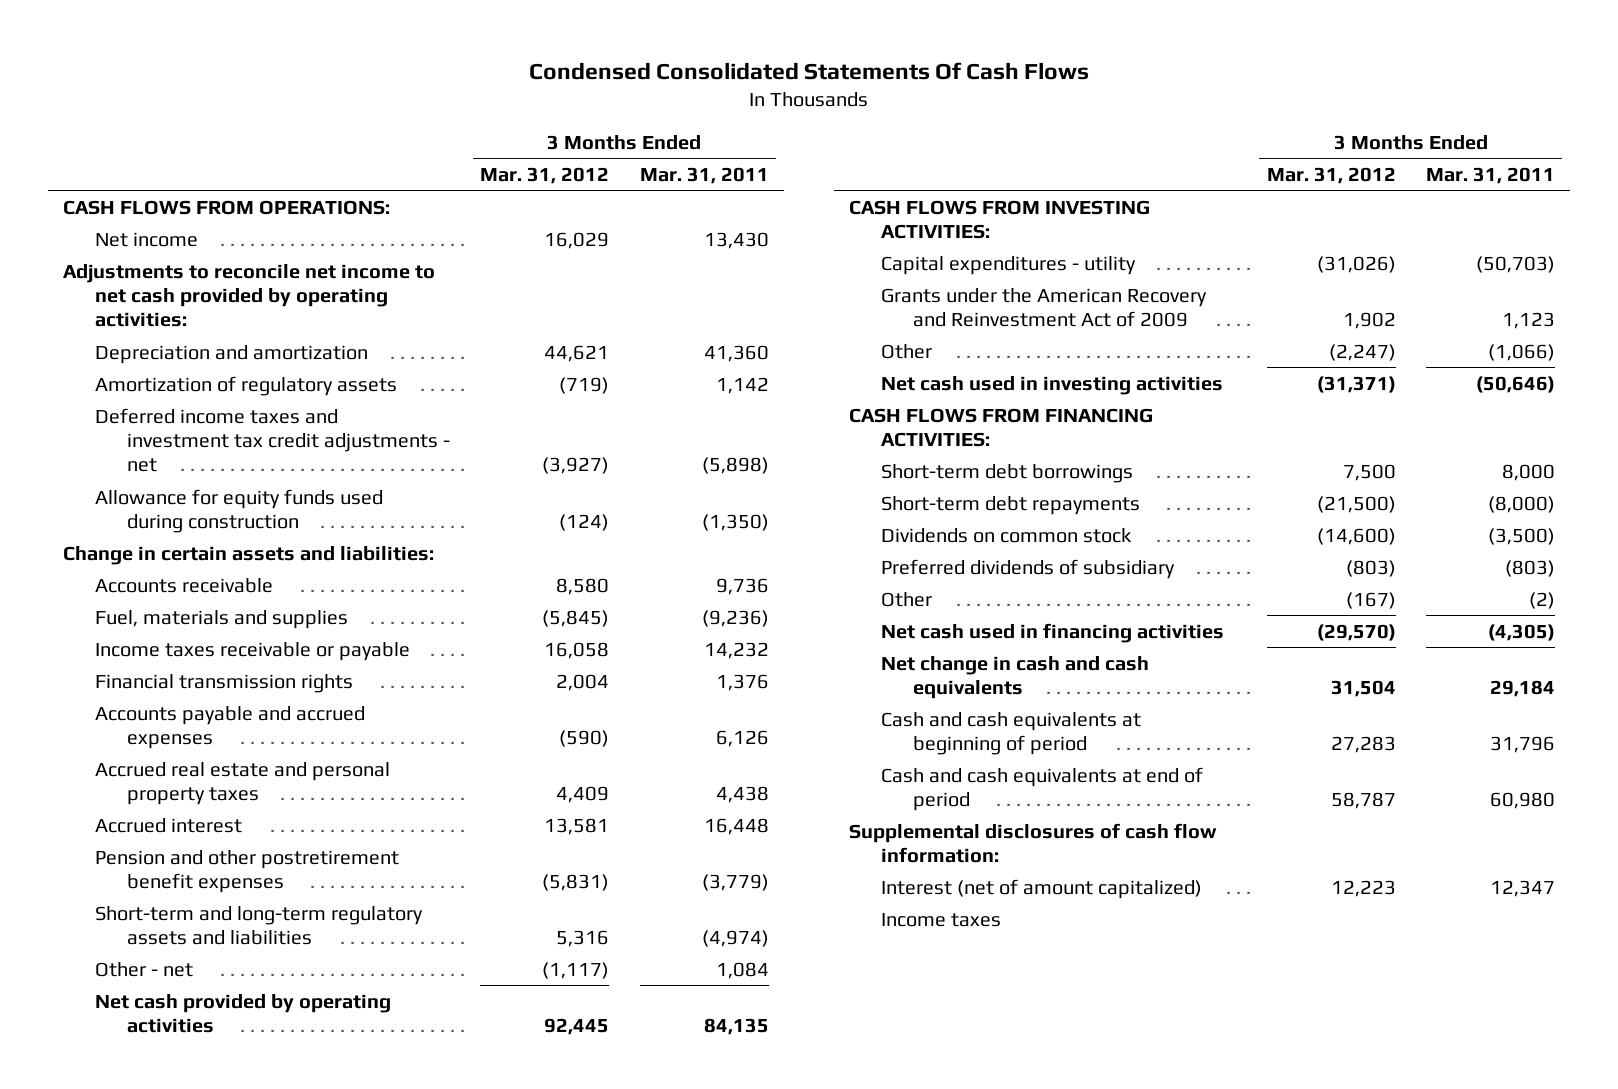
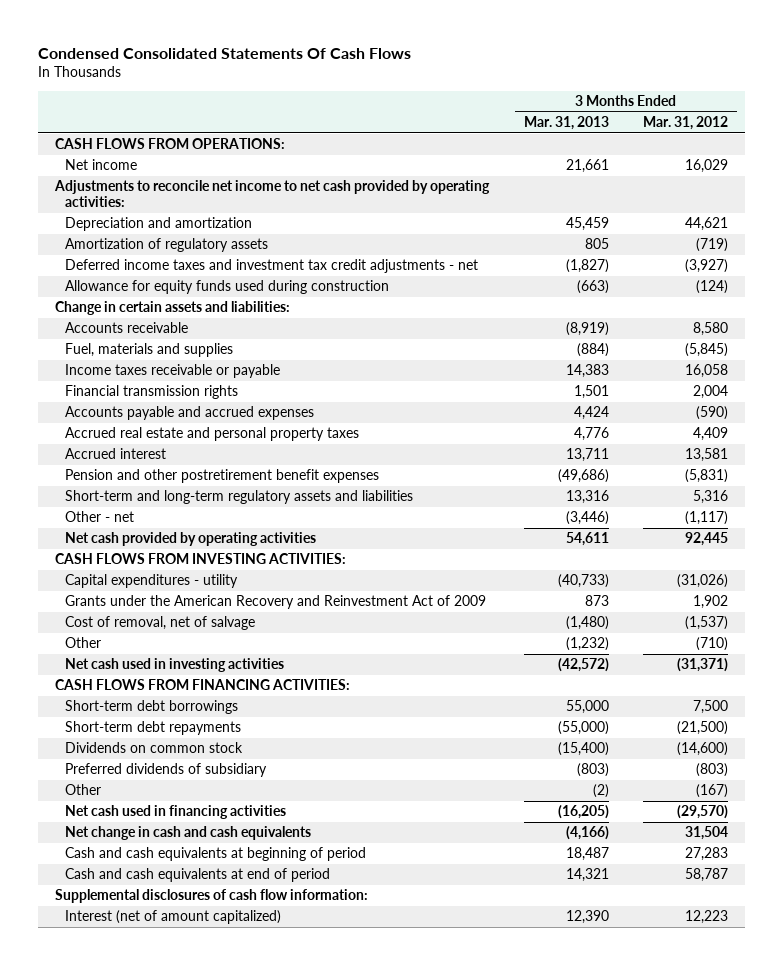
- | 3 Months Ended Mar. 31, 2012 | 3 Months Ended Mar. 31, 2011
+ | 3 Months Ended Mar. 31, 2013 | 3 Months Ended Mar. 31, 2012
- Other | (2,247) | (1,066)
+ Cost of removal, net of salvage | (1,480) | (1,537)
+ Other | (1,232) | (710)
- Income taxes

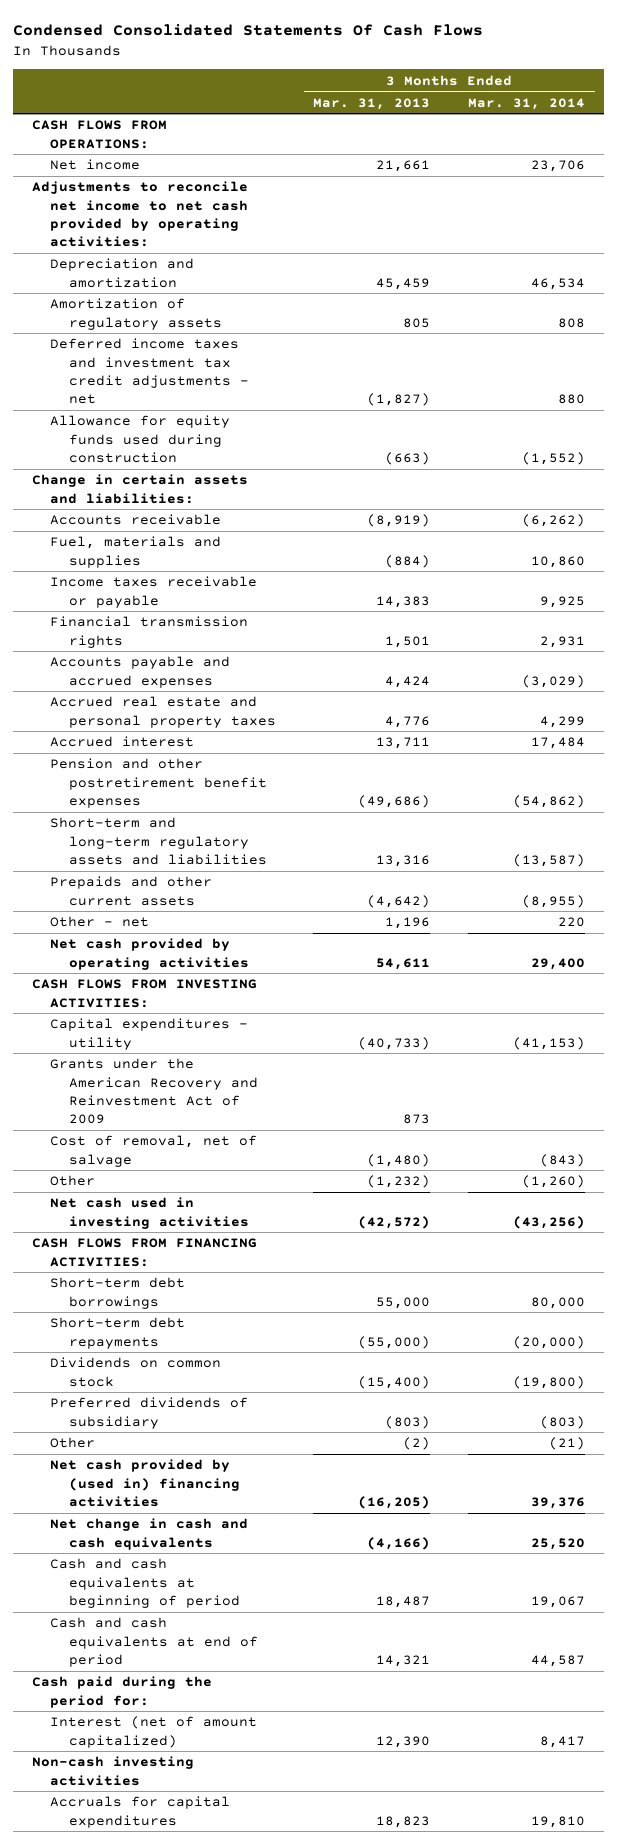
- | 3 Months Ended Mar. 31, 2013 | 3 Months Ended Mar. 31, 2012
+ | 3 Months Ended Mar. 31, 2013 | 3 Months Ended Mar. 31, 2014
- Other - net | (3,446) | (1,117)
+ Prepaids and other current assets | (4,642) | (8,955)
+ Other - net | 1,196 | 220
- Net cash used in financing activities | (16,205) | (29,570)
+ Net cash provided by (used in) financing activities | (16,205) | 39,376
- Supplemental disclosures of cash flow information:
+ Cash paid during the period for:
+ Non-cash investing activities
+ Accruals for capital expenditures | 18,823 | 19,810

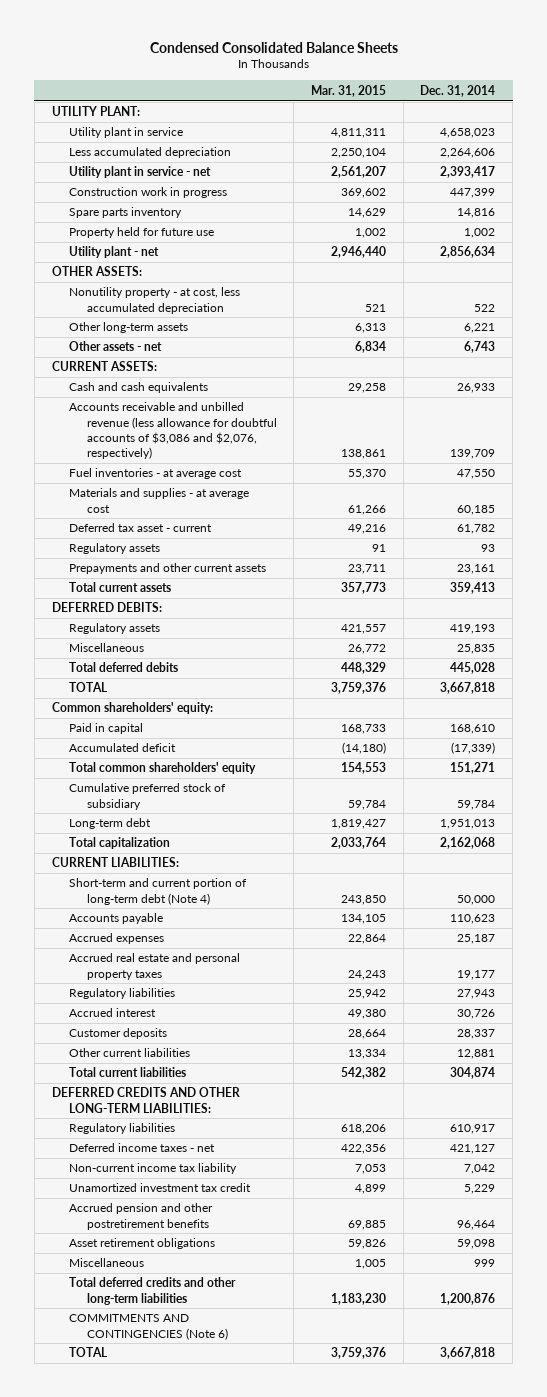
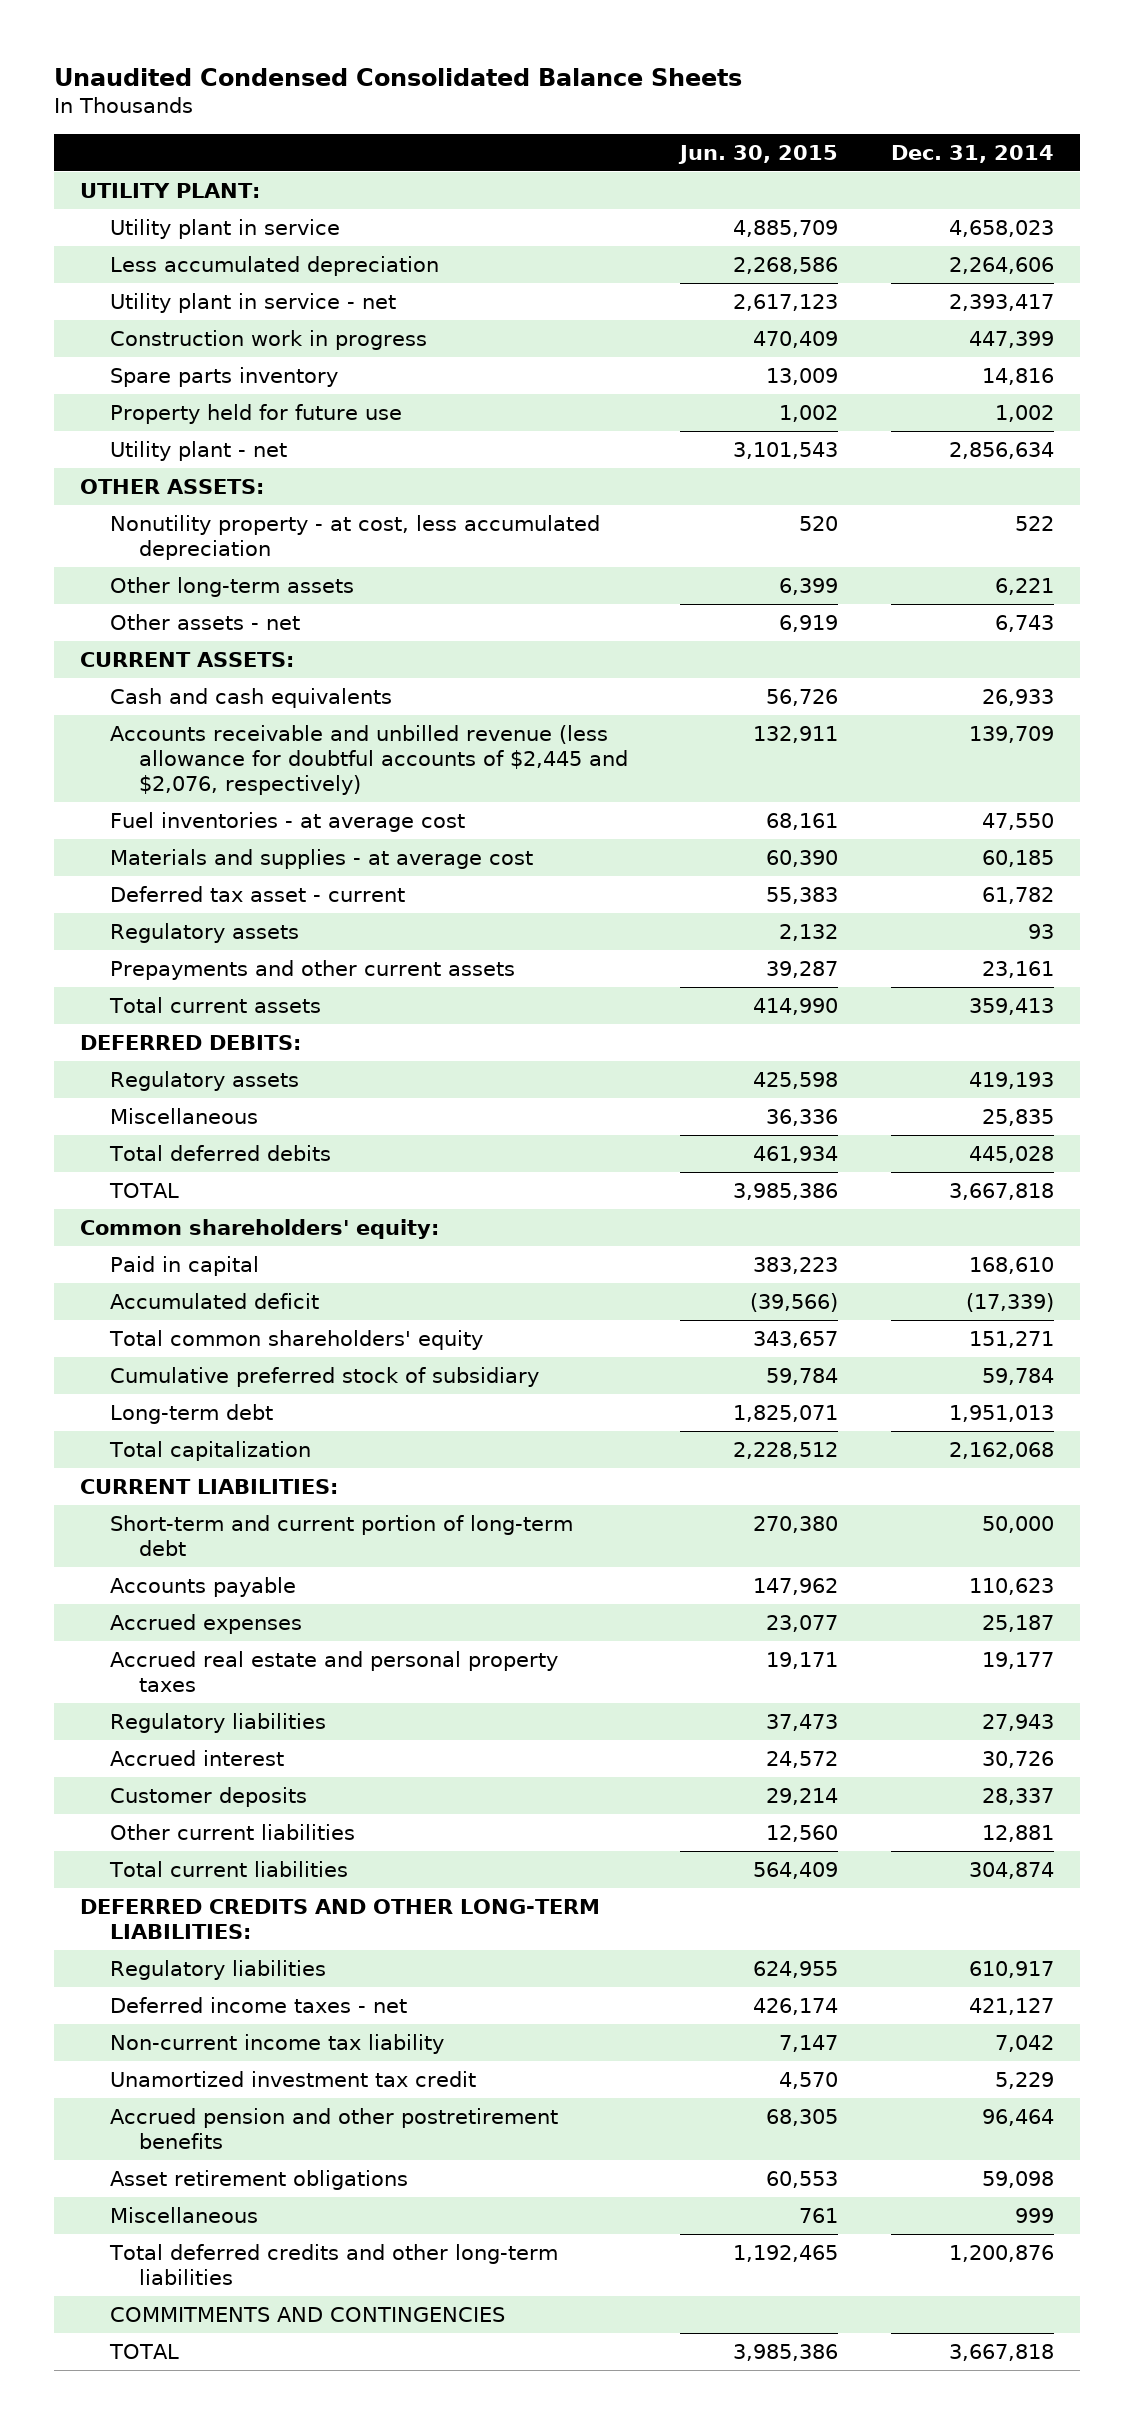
- Condensed Consolidated Balance Sheets
+ Unaudited Condensed Consolidated Balance Sheets
- | Mar. 31, 2015 | Dec. 31, 2014
+ | Jun. 30, 2015 | Dec. 31, 2014
- Accounts receivable and unbilled revenue (less allowance for doubtful accounts of $3,086 and $2,076, respectively) | 138,861 | 139,709
+ Accounts receivable and unbilled revenue (less allowance for doubtful accounts of $2,445 and $2,076, respectively) | 132,911 | 139,709
- Short-term and current portion of long-term debt (Note 4) | 243,850 | 50,000
+ Short-term and current portion of long-term debt | 270,380 | 50,000
- COMMITMENTS AND CONTINGENCIES (Note 6)
+ COMMITMENTS AND CONTINGENCIES

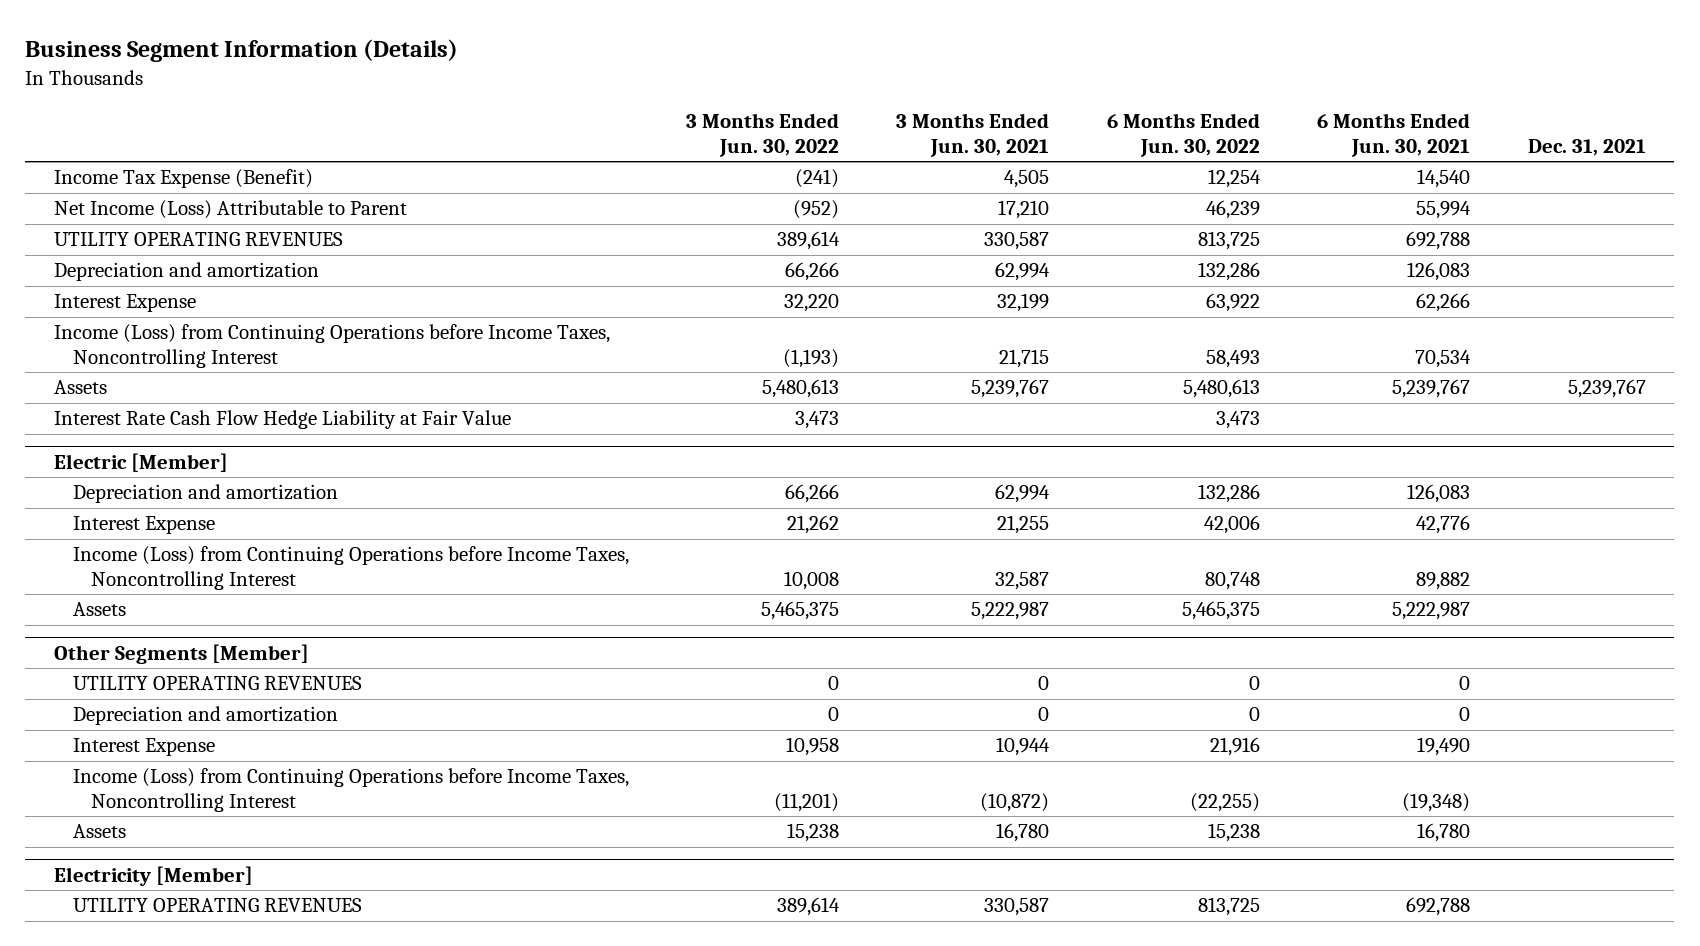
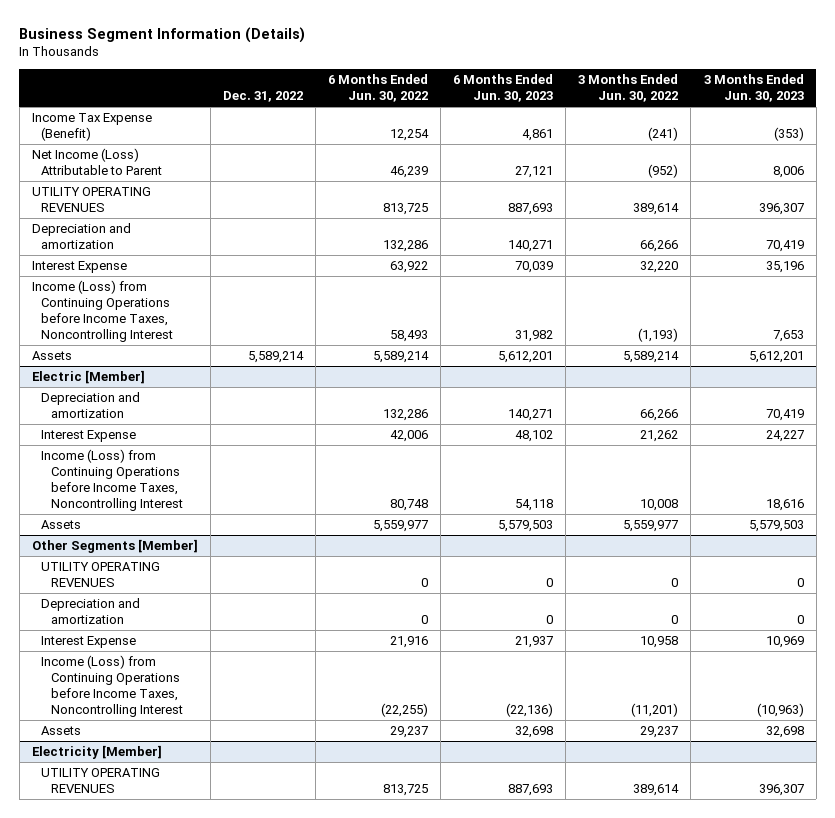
- | 3 Months Ended Jun. 30, 2022 | 3 Months Ended Jun. 30, 2021 | 6 Months Ended Jun. 30, 2022 | 6 Months Ended Jun. 30, 2021 | Dec. 31, 2021
+ | Dec. 31, 2022 | 6 Months Ended Jun. 30, 2022 | 6 Months Ended Jun. 30, 2023 | 3 Months Ended Jun. 30, 2022 | 3 Months Ended Jun. 30, 2023
- Assets | 5,480,613 | 5,239,767 | 5,480,613 | 5,239,767 | 5,239,767
- Interest Rate Cash Flow Hedge Liability at Fair Value | 3,473 | | 3,473 | |
+ Assets | 5,589,214 | 5,589,214 | 5,612,201 | 5,589,214 | 5,612,201
@ Electric [Member]
- Assets | 5,465,375 | 5,222,987 | 5,465,375 | 5,222,987 |
+ Assets | | 5,559,977 | 5,579,503 | 5,559,977 | 5,579,503
@ Other Segments [Member]
- Assets | 15,238 | 16,780 | 15,238 | 16,780 |
+ Assets | | 29,237 | 32,698 | 29,237 | 32,698

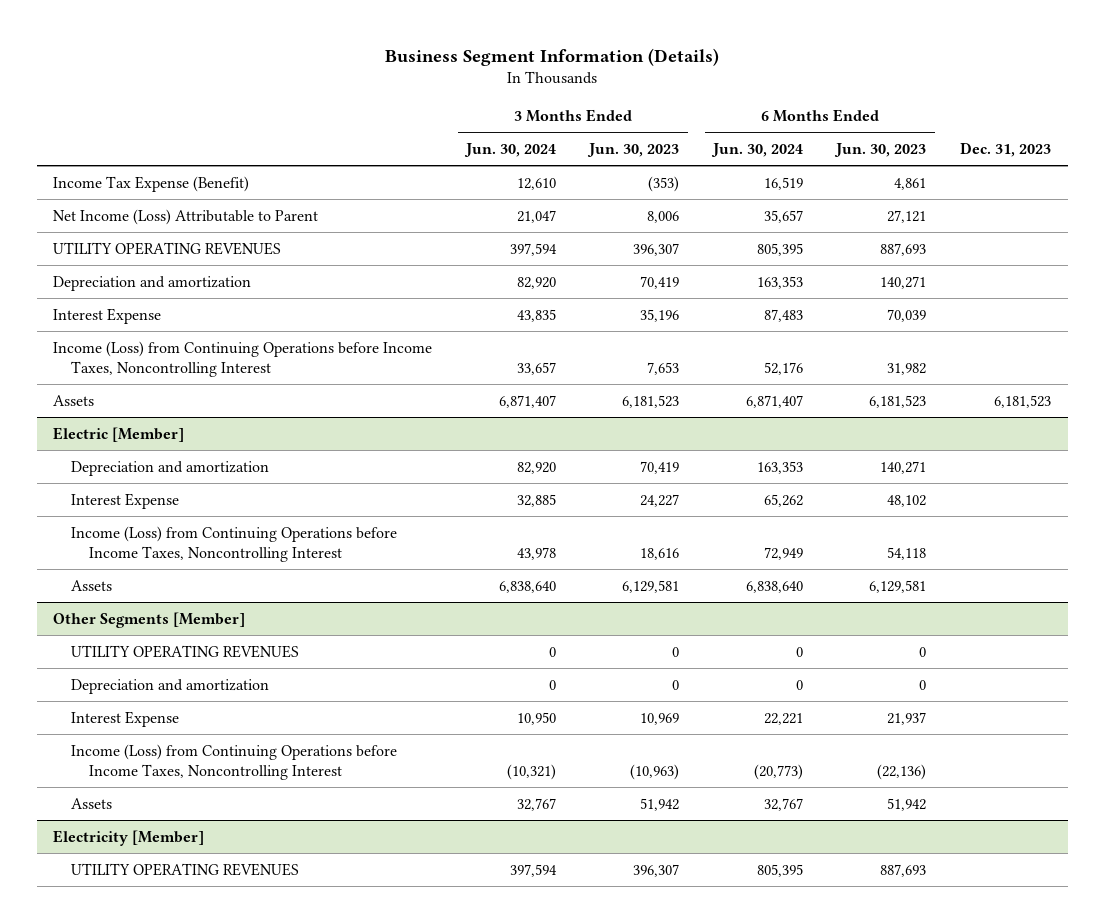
- | Dec. 31, 2022 | 6 Months Ended Jun. 30, 2022 | 6 Months Ended Jun. 30, 2023 | 3 Months Ended Jun. 30, 2022 | 3 Months Ended Jun. 30, 2023
+ | 3 Months Ended Jun. 30, 2024 | 3 Months Ended Jun. 30, 2023 | 6 Months Ended Jun. 30, 2024 | 6 Months Ended Jun. 30, 2023 | Dec. 31, 2023
- Assets | 5,589,214 | 5,589,214 | 5,612,201 | 5,589,214 | 5,612,201
+ Assets | 6,871,407 | 6,181,523 | 6,871,407 | 6,181,523 | 6,181,523
@ Electric [Member]
- Assets | | 5,559,977 | 5,579,503 | 5,559,977 | 5,579,503
+ Assets | 6,838,640 | 6,129,581 | 6,838,640 | 6,129,581 |
@ Other Segments [Member]
- Assets | | 29,237 | 32,698 | 29,237 | 32,698
+ Assets | 32,767 | 51,942 | 32,767 | 51,942 |

